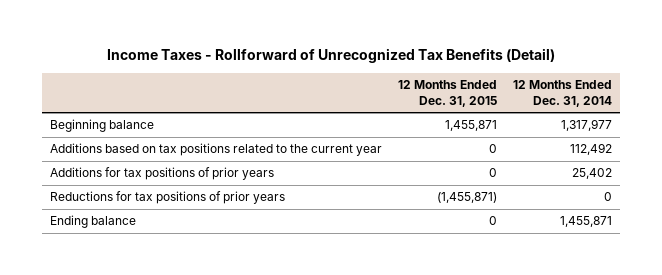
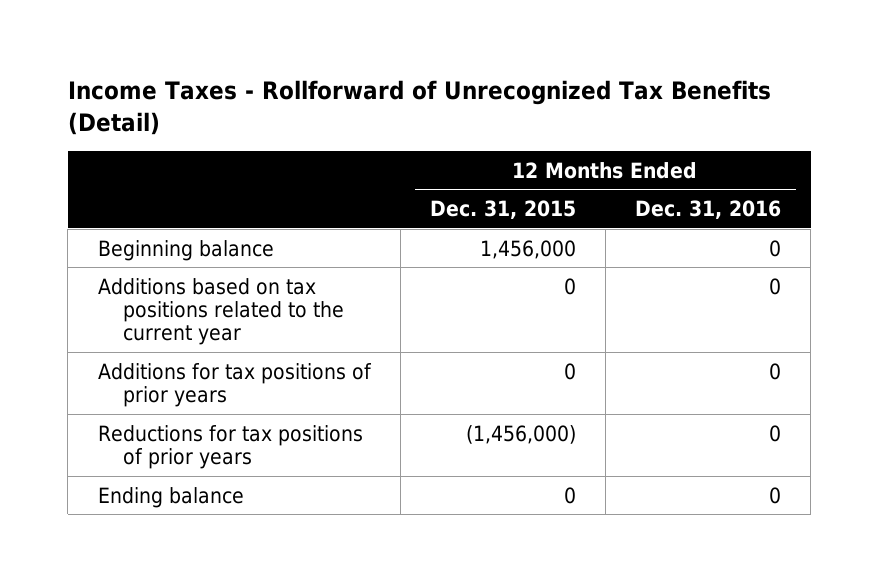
- | 12 Months Ended Dec. 31, 2015 | 12 Months Ended Dec. 31, 2014
+ | 12 Months Ended Dec. 31, 2015 | 12 Months Ended Dec. 31, 2016
- Beginning balance | 1,455,871 | 1,317,977
+ Beginning balance | 1,456,000 | 0
- Reductions for tax positions of prior years | (1,455,871) | 0
+ Reductions for tax positions of prior years | (1,456,000) | 0

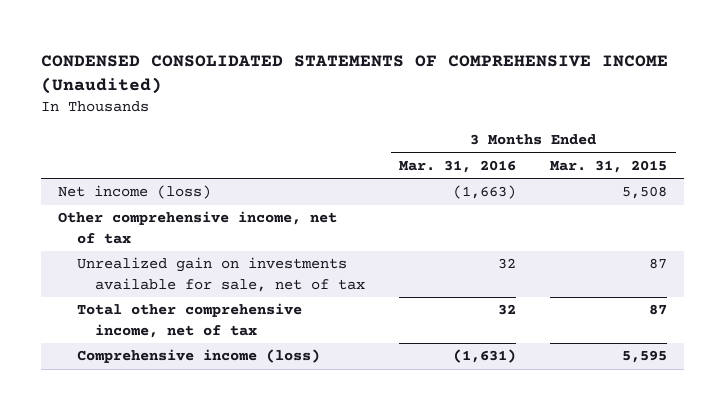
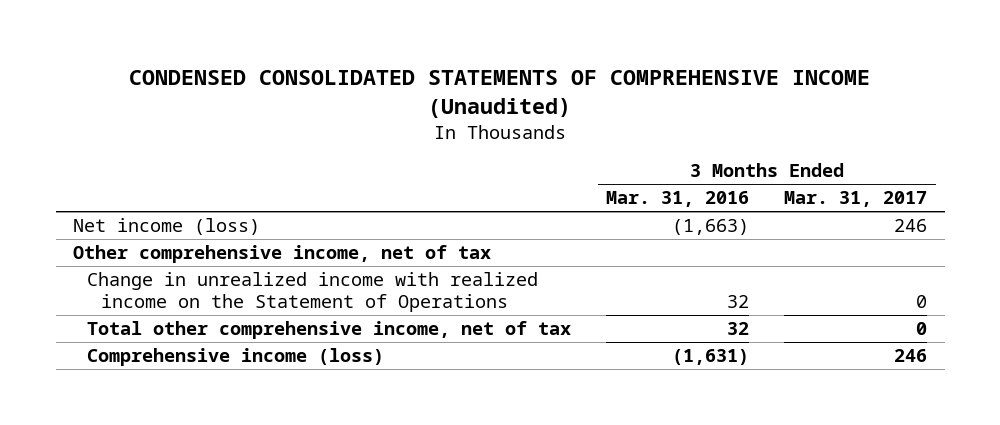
- | 3 Months Ended Mar. 31, 2016 | 3 Months Ended Mar. 31, 2015
+ | 3 Months Ended Mar. 31, 2016 | 3 Months Ended Mar. 31, 2017
- Unrealized gain on investments available for sale, net of tax | 32 | 87
+ Change in unrealized income with realized income on the Statement of Operations | 32 | 0

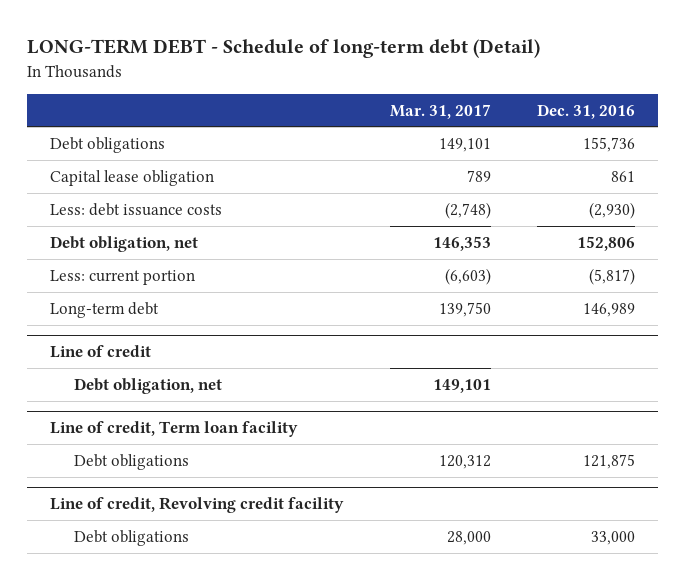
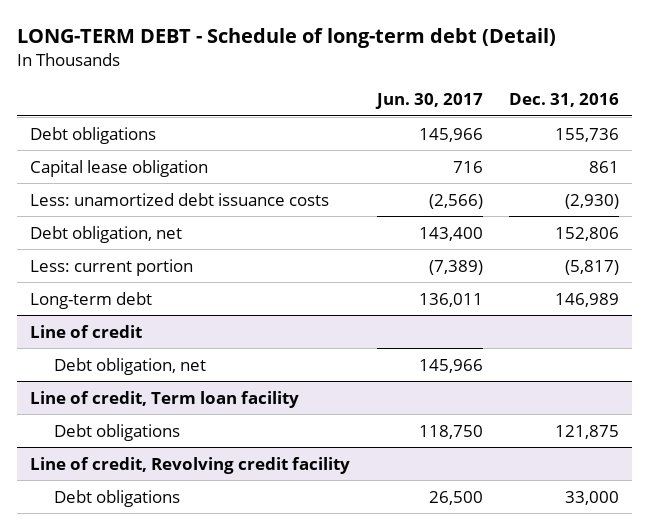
- | Mar. 31, 2017 | Dec. 31, 2016
+ | Jun. 30, 2017 | Dec. 31, 2016
- Less: debt issuance costs | (2,748) | (2,930)
+ Less: unamortized debt issuance costs | (2,566) | (2,930)

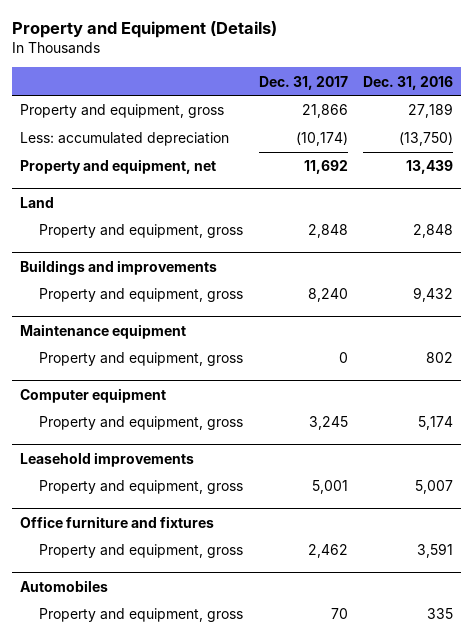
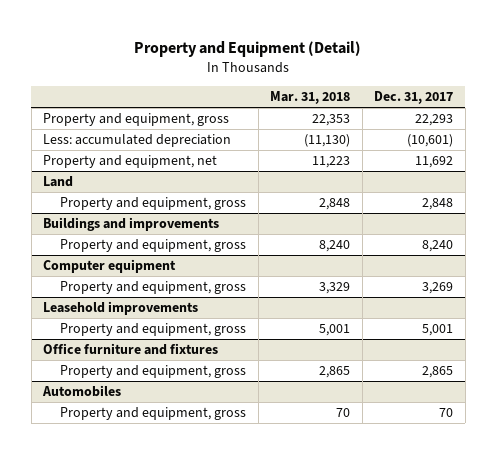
- Property and Equipment (Details)
+ Property and Equipment (Detail)
- | Dec. 31, 2017 | Dec. 31, 2016
+ | Mar. 31, 2018 | Dec. 31, 2017
- Property and equipment, gross | 21,866 | 27,189
- Less: accumulated depreciation | (10,174) | (13,750)
+ Property and equipment, gross | 22,353 | 22,293
+ Less: accumulated depreciation | (11,130) | (10,601)
- Maintenance equipment
- Property and equipment, gross | 0 | 802
@ Computer equipment
- Property and equipment, gross | 3,245 | 5,174
+ Property and equipment, gross | 3,329 | 3,269
@ Office furniture and fixtures
- Property and equipment, gross | 2,462 | 3,591
+ Property and equipment, gross | 2,865 | 2,865

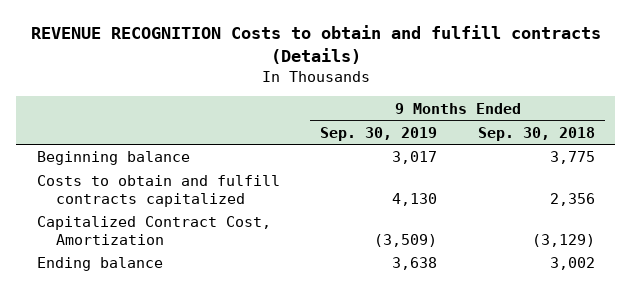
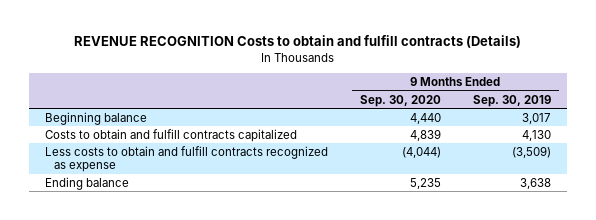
- | 9 Months Ended Sep. 30, 2019 | 9 Months Ended Sep. 30, 2018
+ | 9 Months Ended Sep. 30, 2020 | 9 Months Ended Sep. 30, 2019
- Capitalized Contract Cost, Amortization | (3,509) | (3,129)
+ Less costs to obtain and fulfill contracts recognized as expense | (4,044) | (3,509)

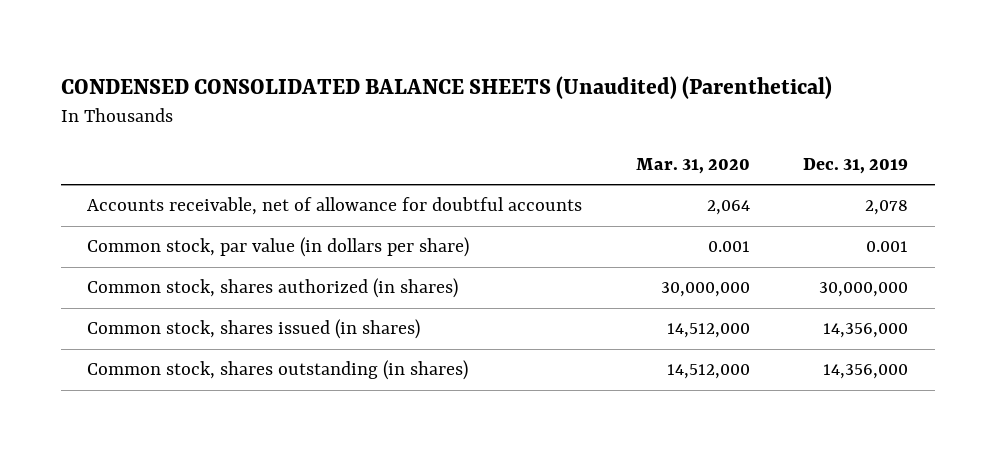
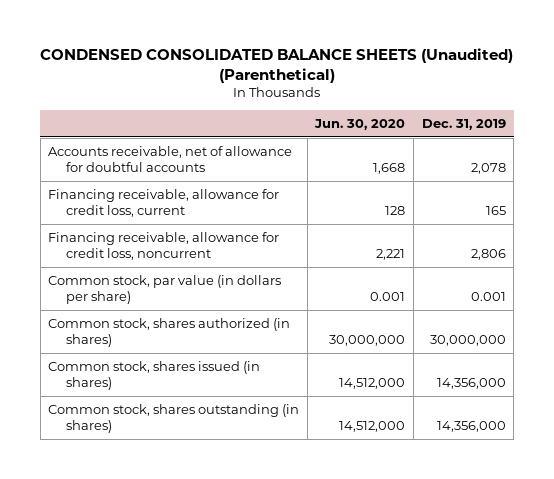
- | Mar. 31, 2020 | Dec. 31, 2019
+ | Jun. 30, 2020 | Dec. 31, 2019
+ Financing receivable, allowance for credit loss, current | 128 | 165
+ Financing receivable, allowance for credit loss, noncurrent | 2,221 | 2,806

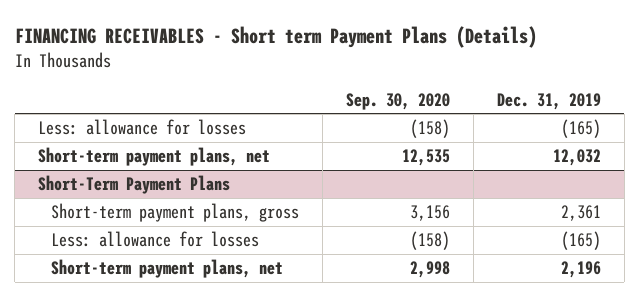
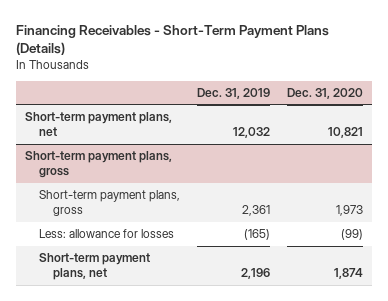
- FINANCING RECEIVABLES - Short term Payment Plans (Details)
+ Financing Receivables - Short-Term Payment Plans (Details)
- | Sep. 30, 2020 | Dec. 31, 2019
+ | Dec. 31, 2019 | Dec. 31, 2020
- Less: allowance for losses | (158) | (165)
- Short-Term Payment Plans
+ Short-term payment plans, gross

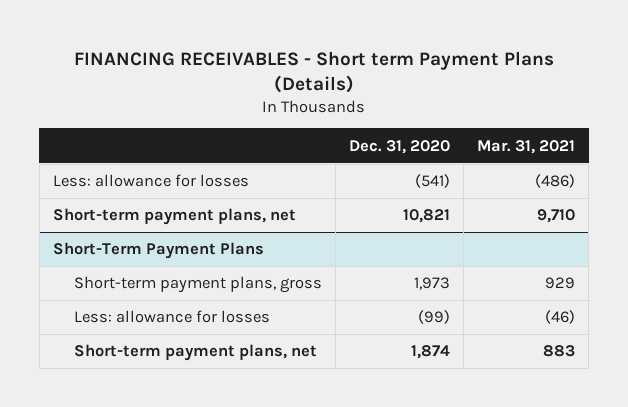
- Financing Receivables - Short-Term Payment Plans (Details)
+ FINANCING RECEIVABLES - Short term Payment Plans (Details)
- | Dec. 31, 2019 | Dec. 31, 2020
+ | Dec. 31, 2020 | Mar. 31, 2021
+ Less: allowance for losses | (541) | (486)
- Short-term payment plans, gross
+ Short-Term Payment Plans

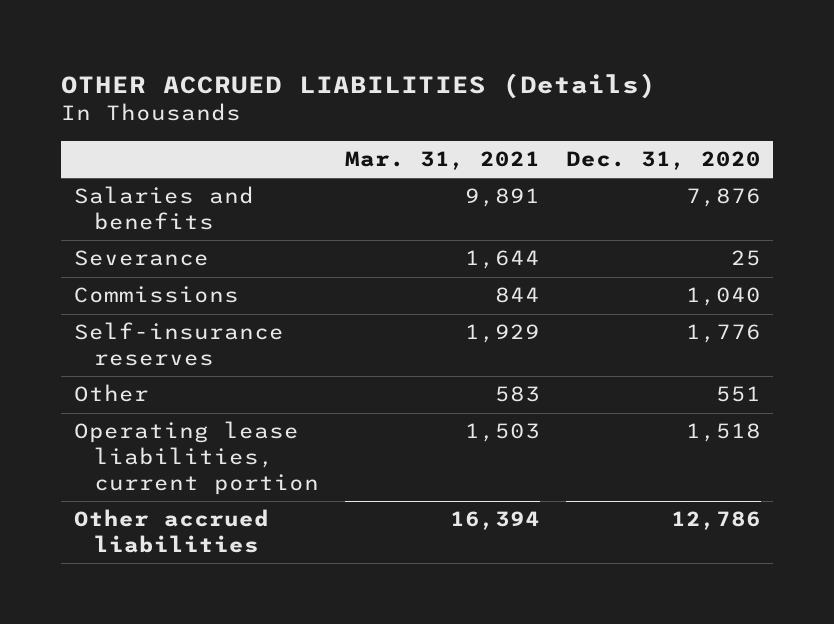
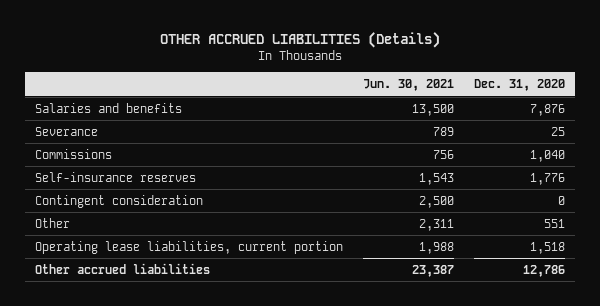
- | Mar. 31, 2021 | Dec. 31, 2020
+ | Jun. 30, 2021 | Dec. 31, 2020
+ Contingent consideration | 2,500 | 0

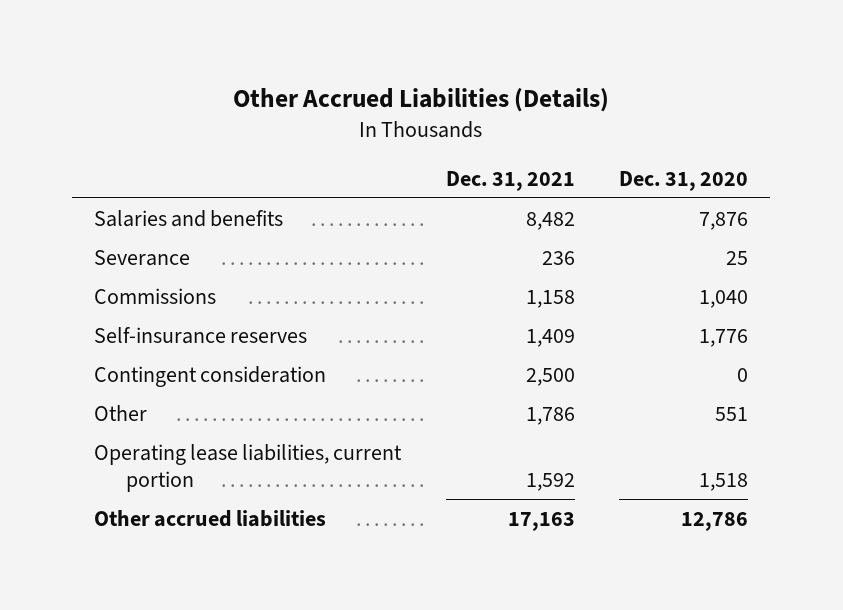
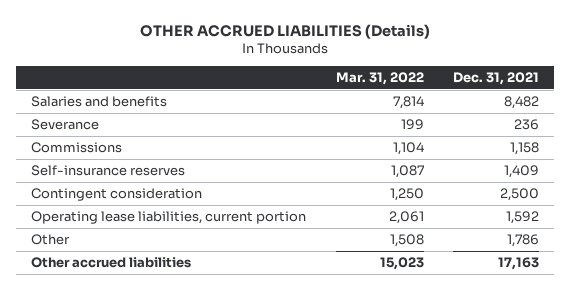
- Other Accrued Liabilities (Details)
+ OTHER ACCRUED LIABILITIES (Details)
- | Dec. 31, 2021 | Dec. 31, 2020
+ | Mar. 31, 2022 | Dec. 31, 2021
moved down: Other | 1,508 | 1,786

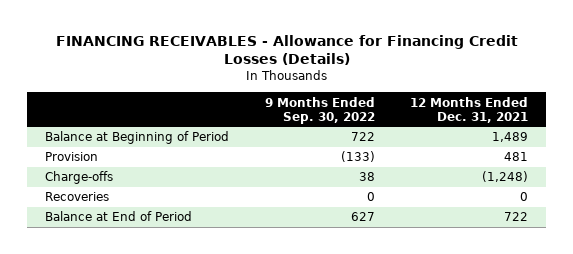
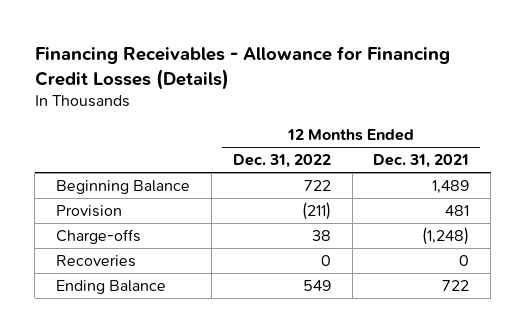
- FINANCING RECEIVABLES - Allowance for Financing Credit Losses (Details)
+ Financing Receivables - Allowance for Financing Credit Losses (Details)
- | 9 Months Ended Sep. 30, 2022 | 12 Months Ended Dec. 31, 2021
+ | 12 Months Ended Dec. 31, 2022 | 12 Months Ended Dec. 31, 2021
- Balance at Beginning of Period | 722 | 1,489
+ Beginning Balance | 722 | 1,489
- Balance at End of Period | 627 | 722
+ Ending Balance | 549 | 722

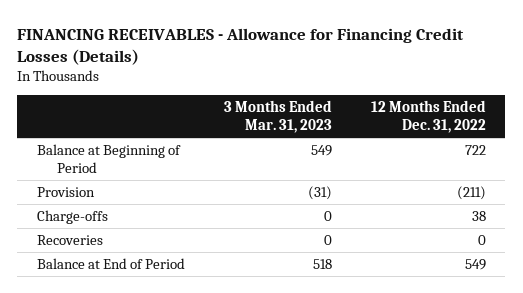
- Financing Receivables - Allowance for Financing Credit Losses (Details)
+ FINANCING RECEIVABLES - Allowance for Financing Credit Losses (Details)
- | 12 Months Ended Dec. 31, 2022 | 12 Months Ended Dec. 31, 2021
+ | 3 Months Ended Mar. 31, 2023 | 12 Months Ended Dec. 31, 2022
- Beginning Balance | 722 | 1,489
+ Balance at Beginning of Period | 549 | 722
- Ending Balance | 549 | 722
+ Balance at End of Period | 518 | 549

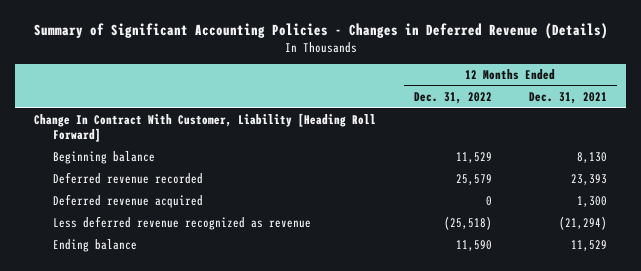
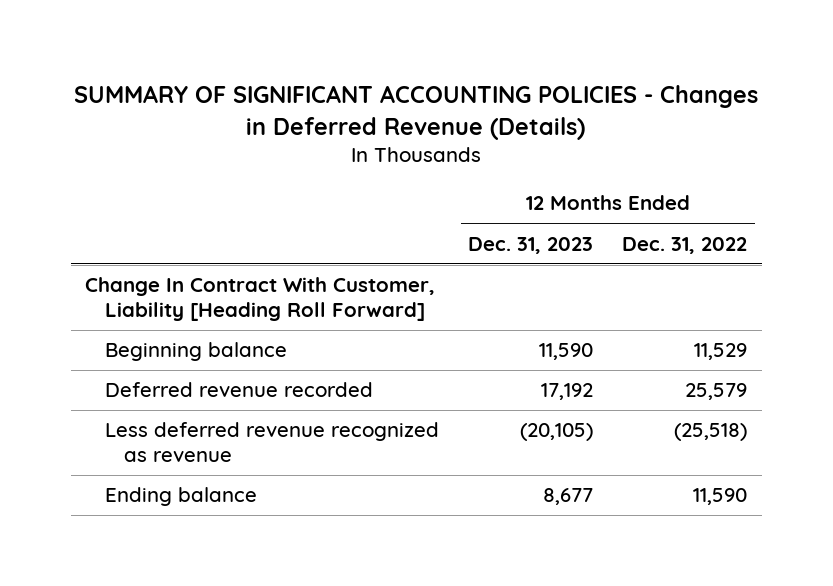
- Summary of Significant Accounting Policies - Changes in Deferred Revenue (Details)
+ SUMMARY OF SIGNIFICANT ACCOUNTING POLICIES - Changes in Deferred Revenue (Details)
- | 12 Months Ended Dec. 31, 2022 | 12 Months Ended Dec. 31, 2021
+ | 12 Months Ended Dec. 31, 2023 | 12 Months Ended Dec. 31, 2022
- Deferred revenue acquired | 0 | 1,300

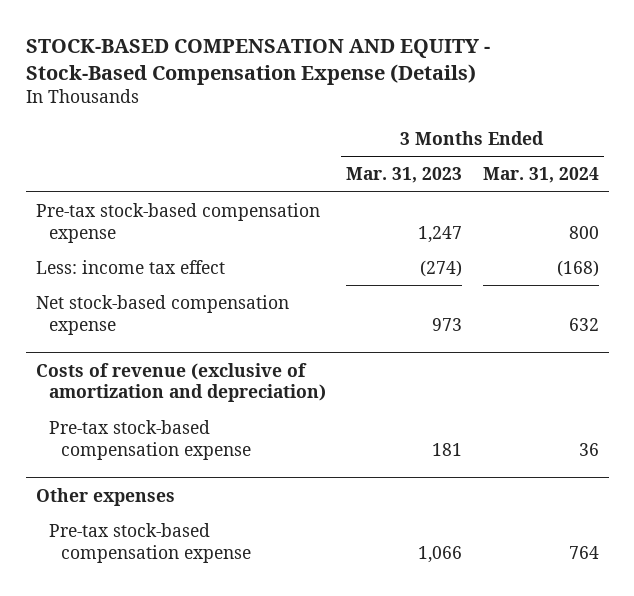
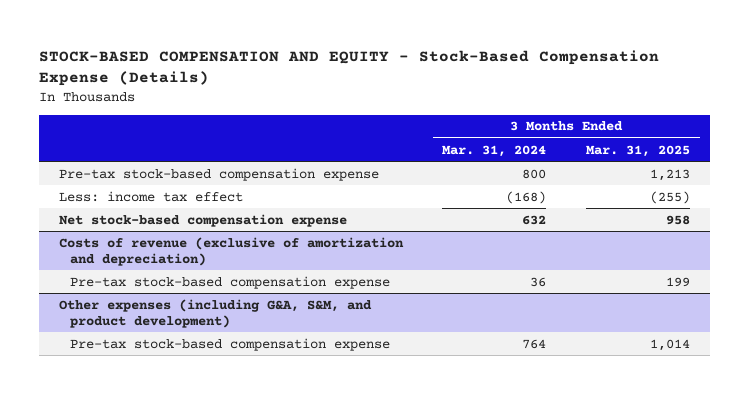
- | 3 Months Ended Mar. 31, 2023 | 3 Months Ended Mar. 31, 2024
+ | 3 Months Ended Mar. 31, 2024 | 3 Months Ended Mar. 31, 2025
- Other expenses
+ Other expenses (including G&A, S&M, and product development)

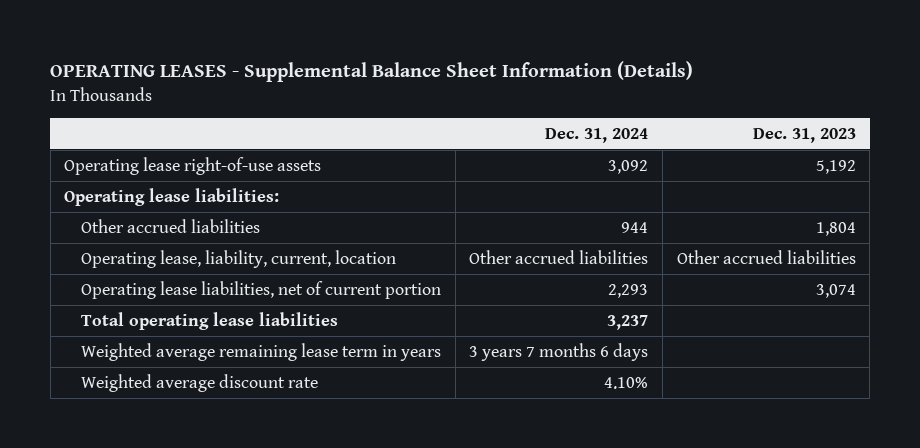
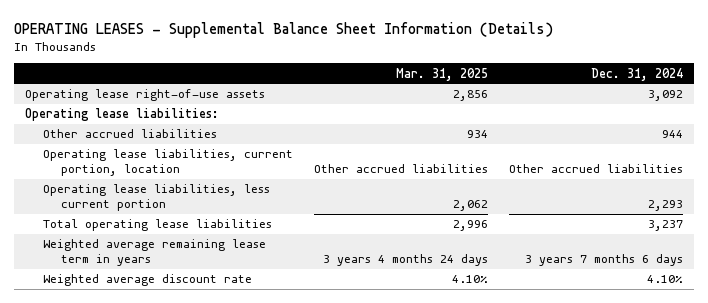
- | Dec. 31, 2024 | Dec. 31, 2023
+ | Mar. 31, 2025 | Dec. 31, 2024
- Operating lease, liability, current, location | Other accrued liabilities | Other accrued liabilities
- Operating lease liabilities, net of current portion | 2,293 | 3,074
+ Operating lease liabilities, current portion, location | Other accrued liabilities | Other accrued liabilities
+ Operating lease liabilities, less current portion | 2,062 | 2,293

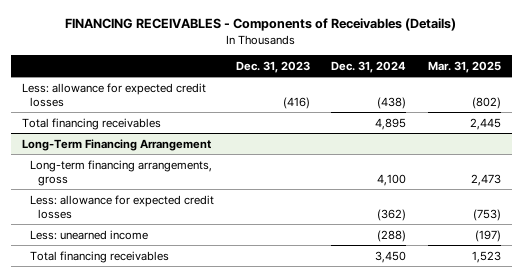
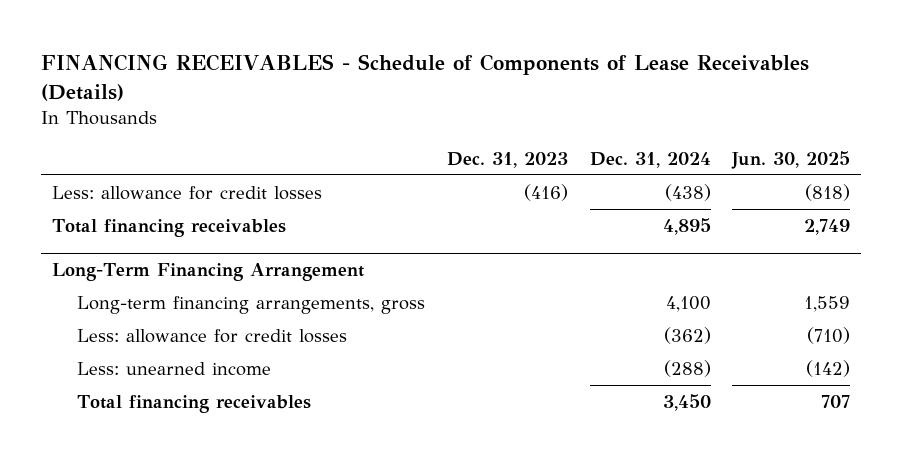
- FINANCING RECEIVABLES - Components of Receivables (Details)
+ FINANCING RECEIVABLES - Schedule of Components of Lease Receivables (Details)
- | Dec. 31, 2023 | Dec. 31, 2024 | Mar. 31, 2025
+ | Dec. 31, 2023 | Dec. 31, 2024 | Jun. 30, 2025
- Less: allowance for expected credit losses | (416) | (438) | (802)
+ Less: allowance for credit losses | (416) | (438) | (818)
@ Long-Term Financing Arrangement
- Less: allowance for expected credit losses | | (362) | (753)
+ Less: allowance for credit losses | | (362) | (710)

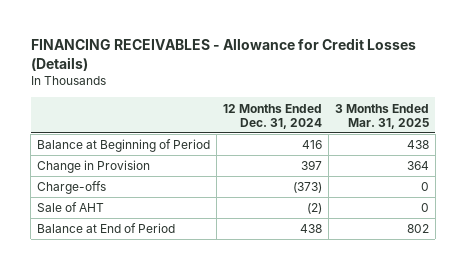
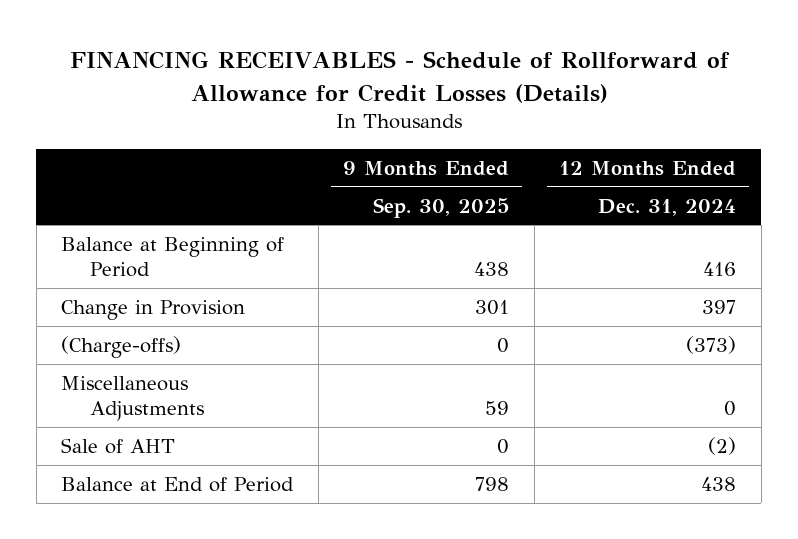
- FINANCING RECEIVABLES - Allowance for Credit Losses (Details)
+ FINANCING RECEIVABLES - Schedule of Rollforward of Allowance for Credit Losses (Details)
- | 12 Months Ended Dec. 31, 2024 | 3 Months Ended Mar. 31, 2025
+ | 9 Months Ended Sep. 30, 2025 | 12 Months Ended Dec. 31, 2024
- Charge-offs | (373) | 0
+ (Charge-offs) | 0 | (373)
+ Miscellaneous Adjustments | 59 | 0

